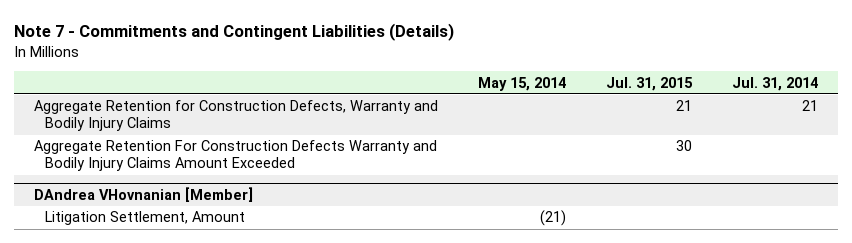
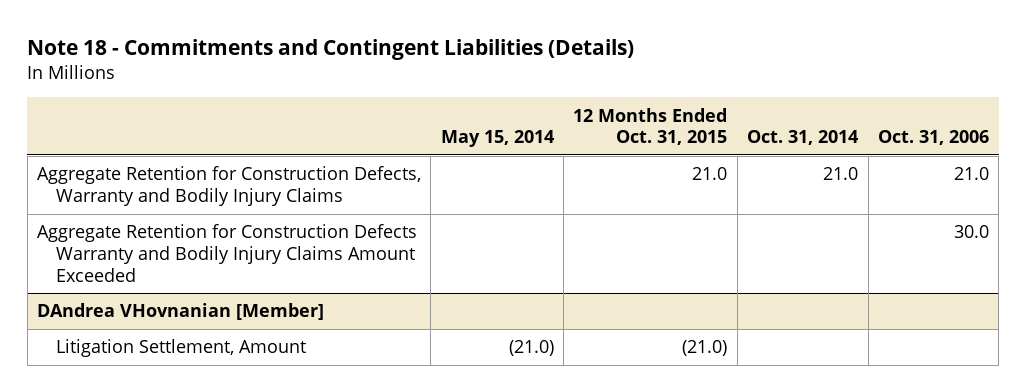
- Note 7 - Commitments and Contingent Liabilities (Details)
+ Note 18 - Commitments and Contingent Liabilities (Details)
- | May 15, 2014 | Jul. 31, 2015 | Jul. 31, 2014
+ | May 15, 2014 | 12 Months Ended Oct. 31, 2015 | Oct. 31, 2014 | Oct. 31, 2006
- Aggregate Retention For Construction Defects Warranty and Bodily Injury Claims Amount Exceeded | | 30 |
+ Aggregate Retention for Construction Defects Warranty and Bodily Injury Claims Amount Exceeded | | | | 30.0
@ DAndrea VHovnanian [Member]
- Litigation Settlement, Amount | (21) | |
+ Litigation Settlement, Amount | (21.0) | (21.0) | |

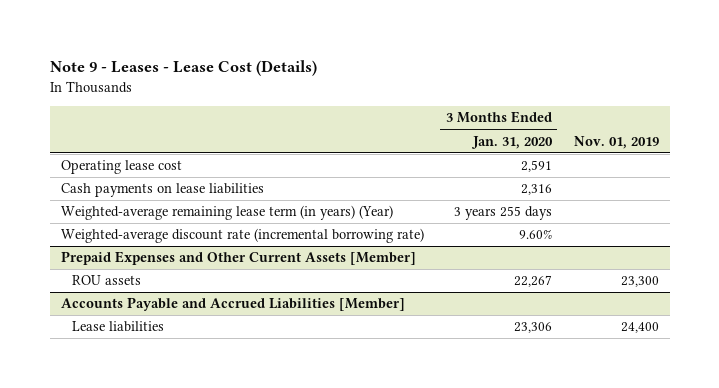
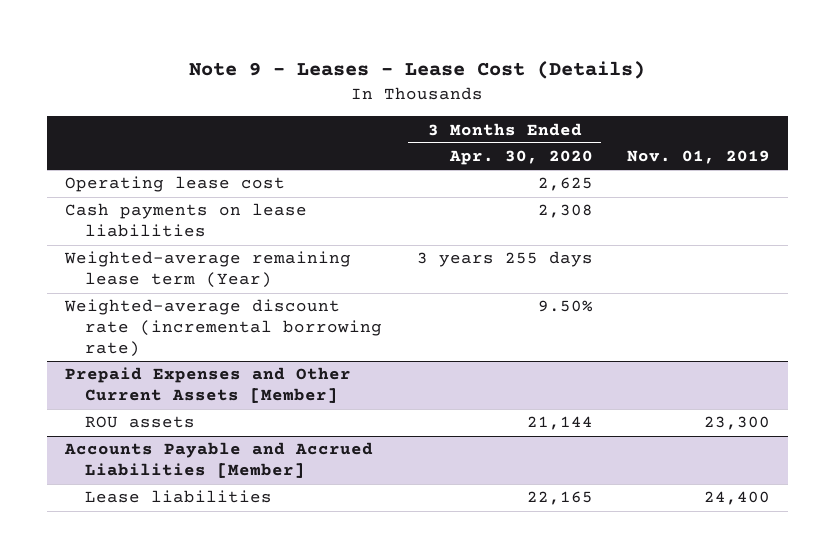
- | 3 Months Ended Jan. 31, 2020 | Nov. 01, 2019
+ | 3 Months Ended Apr. 30, 2020 | Nov. 01, 2019
- Weighted-average remaining lease term (in years) (Year) | 3 years 255 days |
+ Weighted-average remaining lease term (Year) | 3 years 255 days |

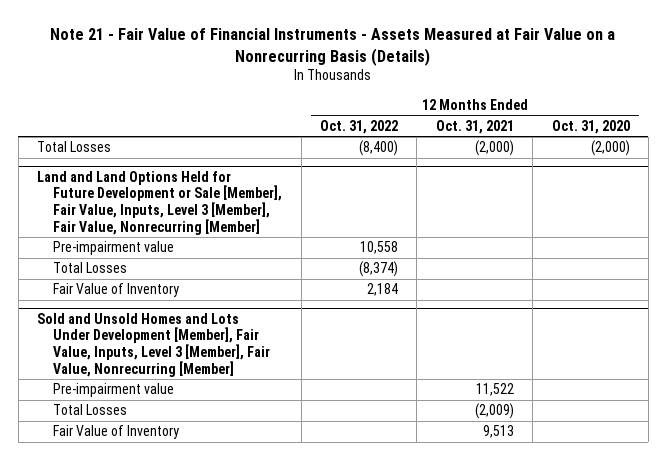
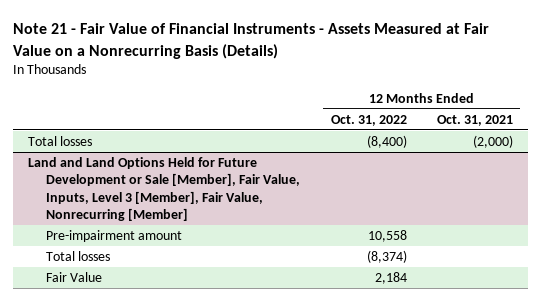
- | 12 Months Ended Oct. 31, 2022 | 12 Months Ended Oct. 31, 2021 | 12 Months Ended Oct. 31, 2020
+ | 12 Months Ended Oct. 31, 2022 | 12 Months Ended Oct. 31, 2021
- Total Losses | (8,400) | (2,000) | (2,000)
+ Total losses | (8,400) | (2,000)
@ Land and Land Options Held for Future Development or Sale [Member], Fair Value, Inputs, Level 3 [Member], Fair Value, Nonrecurring [Member]
- Pre-impairment value | 10,558 | |
- Total Losses | (8,374) | |
- Fair Value of Inventory | 2,184 | |
- Sold and Unsold Homes and Lots Under Development [Member], Fair Value, Inputs, Level 3 [Member], Fair Value, Nonrecurring [Member]
- Pre-impairment value | | 11,522 |
- Total Losses | | (2,009) |
- Fair Value of Inventory | | 9,513 |
@ Land and Land Options Held for Future Development or Sale [Member], Fair Value, Inputs, Level 3 [Member], Fair Value, Nonrecurring [Member]
+ Pre-impairment amount | 10,558 |
+ Total losses | (8,374) |
+ Fair Value | 2,184 |

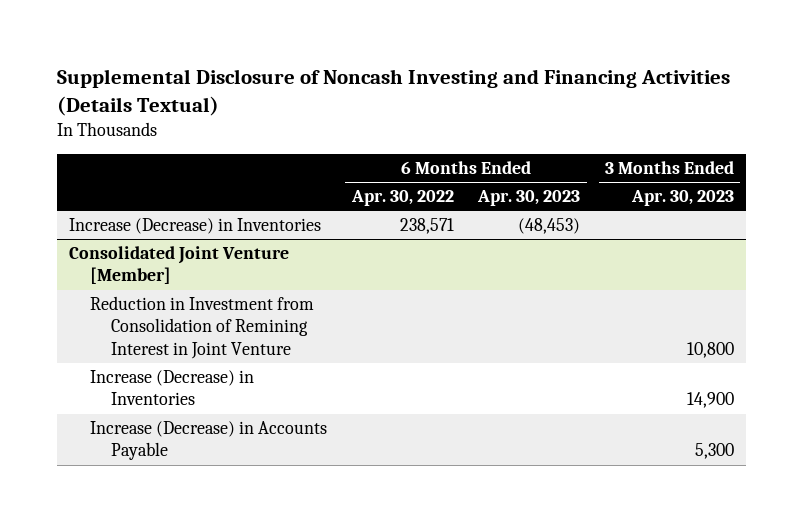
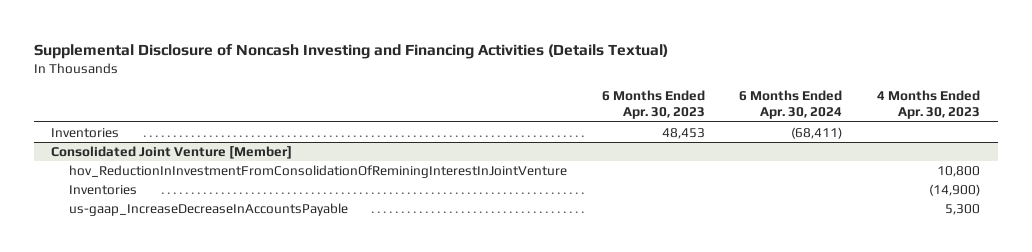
- | 6 Months Ended Apr. 30, 2022 | 6 Months Ended Apr. 30, 2023 | 3 Months Ended Apr. 30, 2023
+ | 6 Months Ended Apr. 30, 2023 | 6 Months Ended Apr. 30, 2024 | 4 Months Ended Apr. 30, 2023
- Increase (Decrease) in Inventories | 238,571 | (48,453) |
+ Inventories | 48,453 | (68,411) |
@ Consolidated Joint Venture [Member]
- Reduction in Investment from Consolidation of Remining Interest in Joint Venture | | | 10,800
- Increase (Decrease) in Inventories | | | 14,900
- Increase (Decrease) in Accounts Payable | | | 5,300
+ hov_ReductionInInvestmentFromConsolidationOfReminingInterestInJointVenture | | | 10,800
+ Inventories | | | (14,900)
+ us-gaap_IncreaseDecreaseInAccountsPayable | | | 5,300

